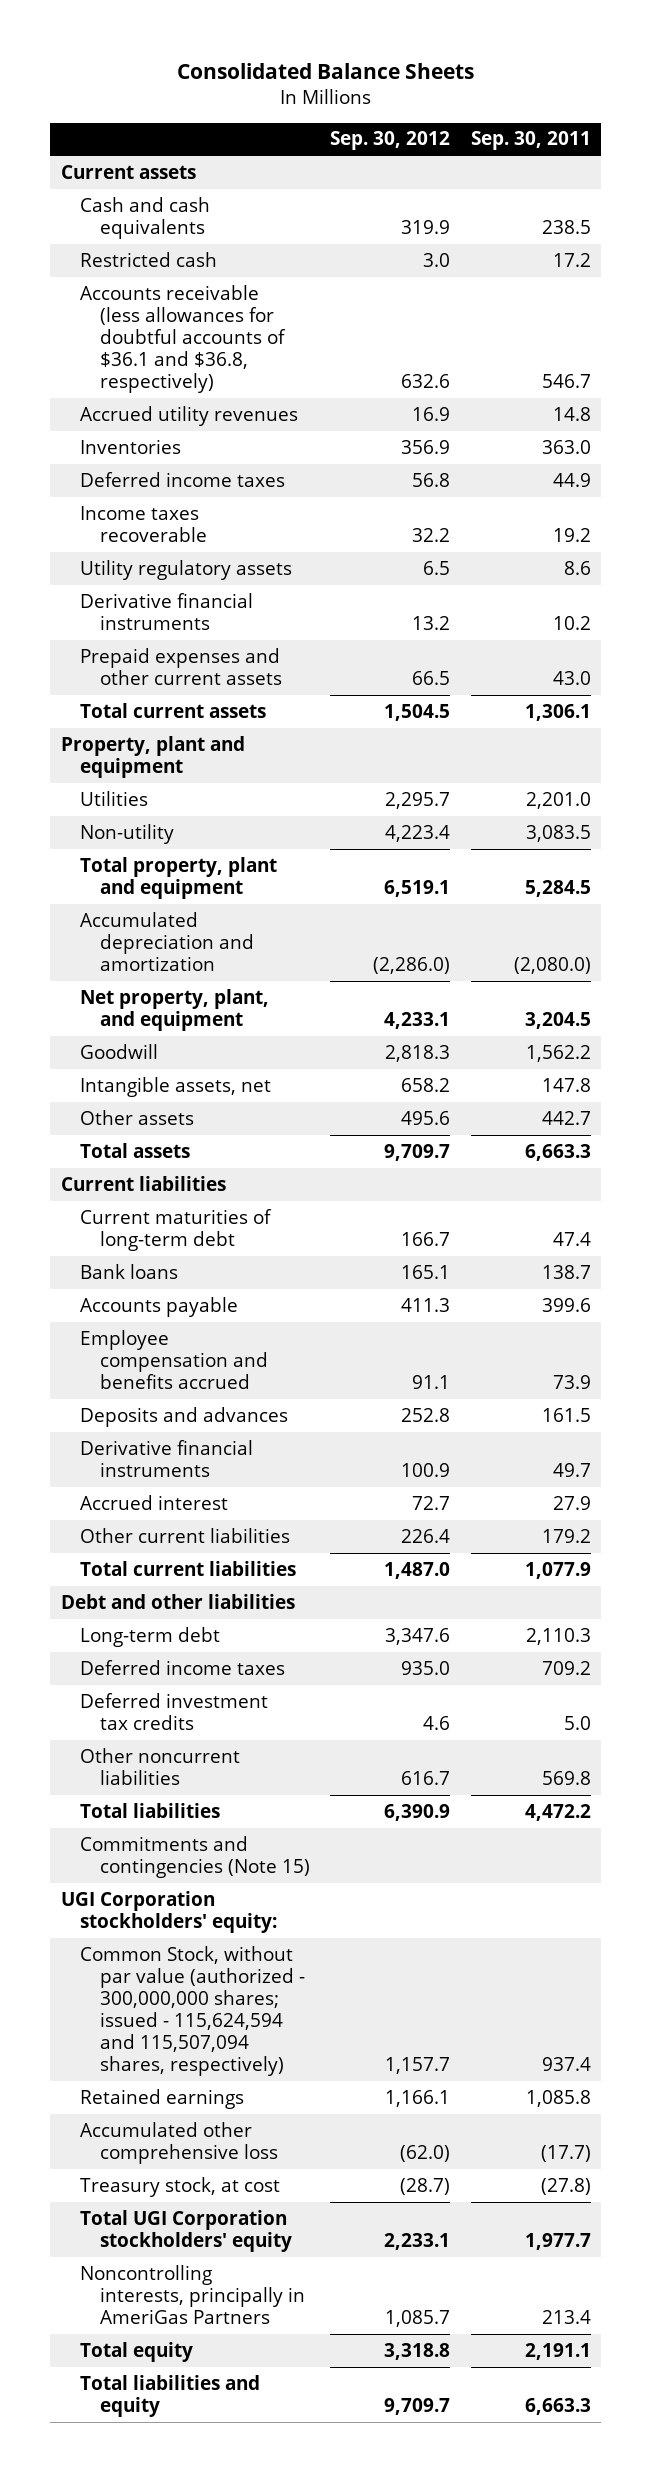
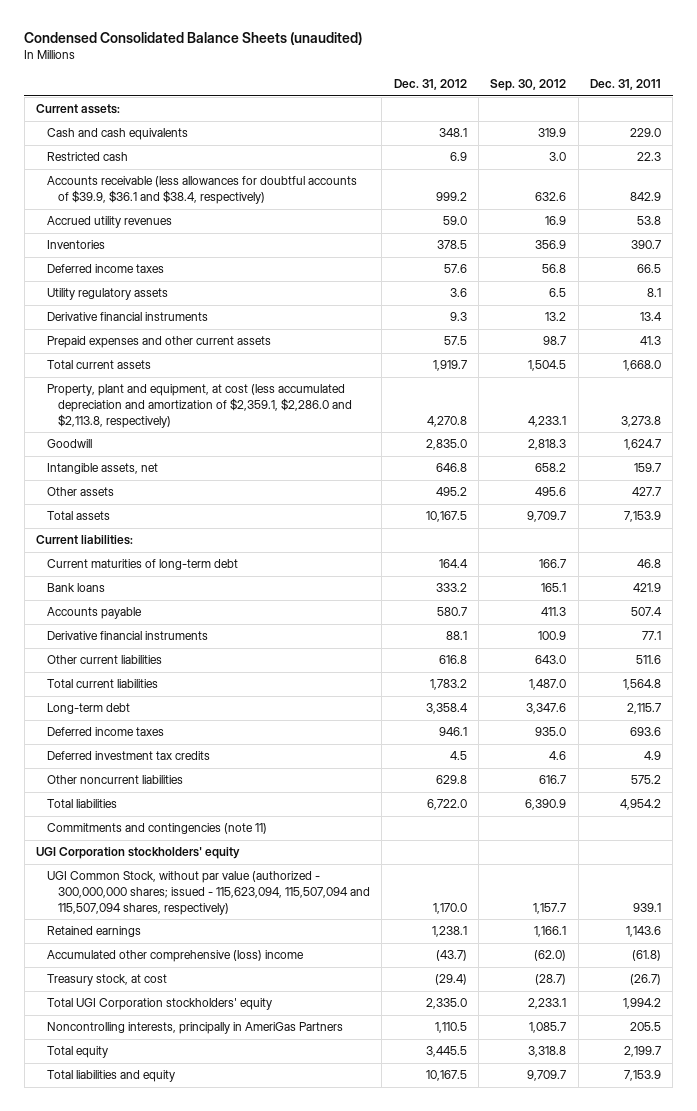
- Consolidated Balance Sheets
+ Condensed Consolidated Balance Sheets (unaudited)
- | Sep. 30, 2012 | Sep. 30, 2011
+ | Dec. 31, 2012 | Sep. 30, 2012 | Dec. 31, 2011
- Current assets
+ Current assets:
- Accounts receivable (less allowances for doubtful accounts of $36.1 and $36.8, respectively) | 632.6 | 546.7
+ Accounts receivable (less allowances for doubtful accounts of $39.9, $36.1 and $38.4, respectively) | 999.2 | 632.6 | 842.9
- Income taxes recoverable | 32.2 | 19.2
- Prepaid expenses and other current assets | 66.5 | 43.0
+ Prepaid expenses and other current assets | 57.5 | 98.7 | 41.3
- Property, plant and equipment
- Utilities | 2,295.7 | 2,201.0
- Non-utility | 4,223.4 | 3,083.5
- Total property, plant and equipment | 6,519.1 | 5,284.5
- Accumulated depreciation and amortization | (2,286.0) | (2,080.0)
- Net property, plant, and equipment | 4,233.1 | 3,204.5
+ Property, plant and equipment, at cost (less accumulated depreciation and amortization of $2,359.1, $2,286.0 and $2,113.8, respectively) | 4,270.8 | 4,233.1 | 3,273.8
- Current liabilities
+ Current liabilities:
- Employee compensation and benefits accrued | 91.1 | 73.9
- Deposits and advances | 252.8 | 161.5
- Accrued interest | 72.7 | 27.9
- Other current liabilities | 226.4 | 179.2
+ Other current liabilities | 616.8 | 643.0 | 511.6
- Debt and other liabilities
- Commitments and contingencies (Note 15)
- UGI Corporation stockholders' equity:
- Common Stock, without par value (authorized - 300,000,000 shares; issued - 115,624,594 and 115,507,094 shares, respectively) | 1,157.7 | 937.4
+ Commitments and contingencies (note 11)
+ UGI Corporation stockholders' equity
+ UGI Common Stock, without par value (authorized - 300,000,000 shares; issued - 115,623,094, 115,507,094 and 115,507,094 shares, respectively) | 1,170.0 | 1,157.7 | 939.1
- Accumulated other comprehensive loss | (62.0) | (17.7)
+ Accumulated other comprehensive (loss) income | (43.7) | (62.0) | (61.8)

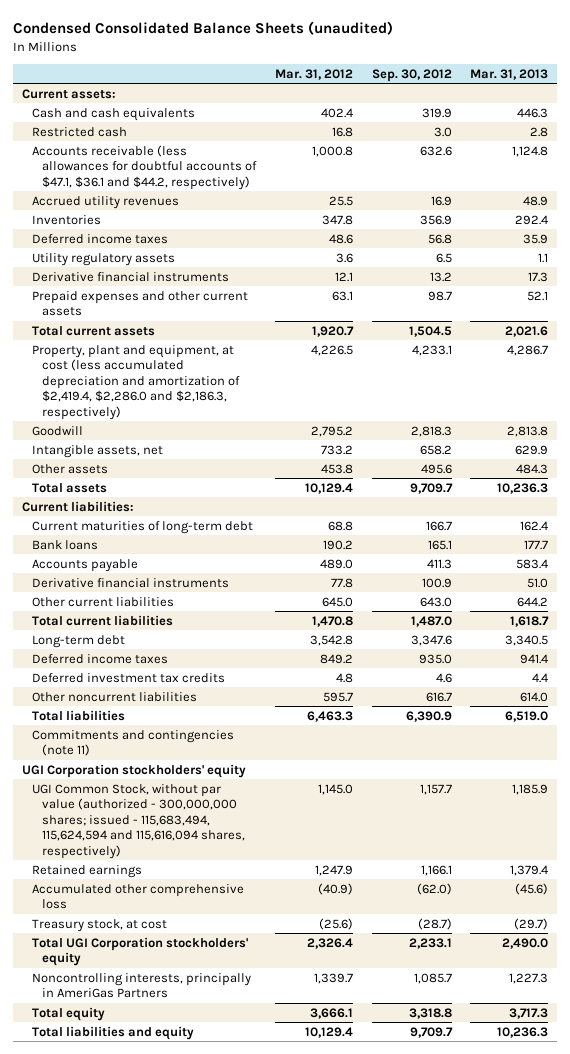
- | Dec. 31, 2012 | Sep. 30, 2012 | Dec. 31, 2011
+ | Mar. 31, 2012 | Sep. 30, 2012 | Mar. 31, 2013
- Accounts receivable (less allowances for doubtful accounts of $39.9, $36.1 and $38.4, respectively) | 999.2 | 632.6 | 842.9
+ Accounts receivable (less allowances for doubtful accounts of $47.1, $36.1 and $44.2, respectively) | 1,000.8 | 632.6 | 1,124.8
- Property, plant and equipment, at cost (less accumulated depreciation and amortization of $2,359.1, $2,286.0 and $2,113.8, respectively) | 4,270.8 | 4,233.1 | 3,273.8
+ Property, plant and equipment, at cost (less accumulated depreciation and amortization of $2,419.4, $2,286.0 and $2,186.3, respectively) | 4,226.5 | 4,233.1 | 4,286.7
- UGI Common Stock, without par value (authorized - 300,000,000 shares; issued - 115,623,094, 115,507,094 and 115,507,094 shares, respectively) | 1,170.0 | 1,157.7 | 939.1
+ UGI Common Stock, without par value (authorized - 300,000,000 shares; issued - 115,683,494, 115,624,594 and 115,616,094 shares, respectively) | 1,145.0 | 1,157.7 | 1,185.9
- Accumulated other comprehensive (loss) income | (43.7) | (62.0) | (61.8)
+ Accumulated other comprehensive loss | (40.9) | (62.0) | (45.6)

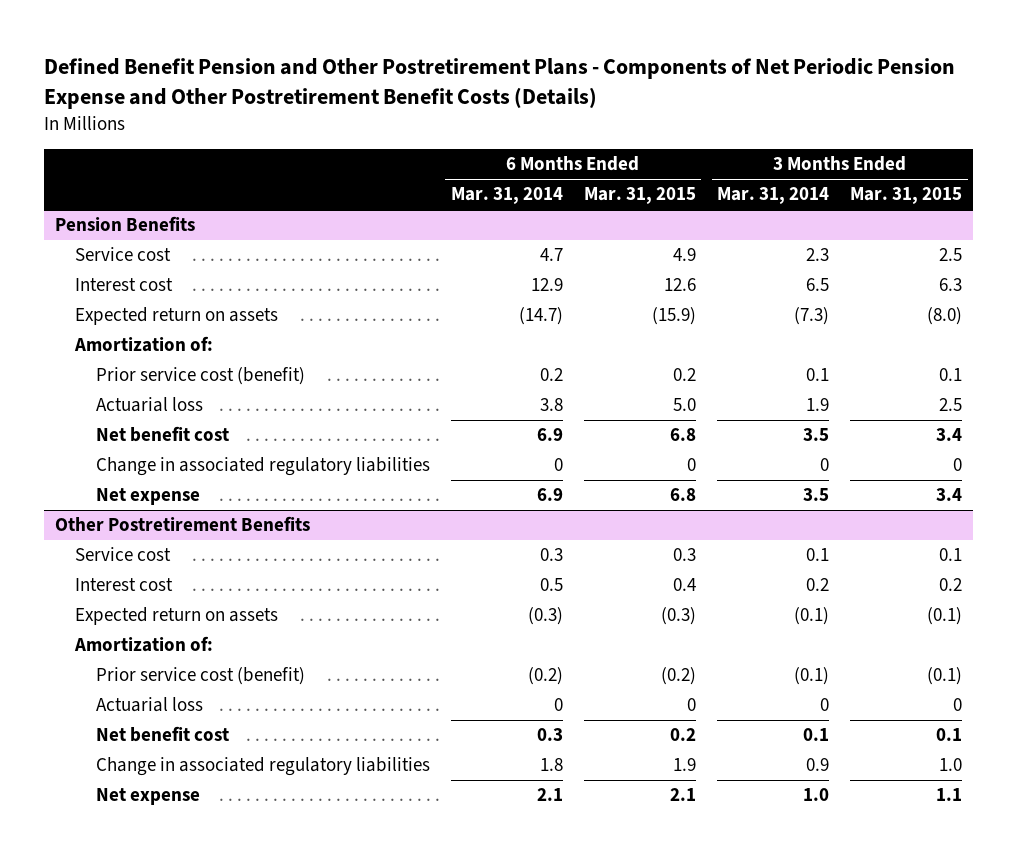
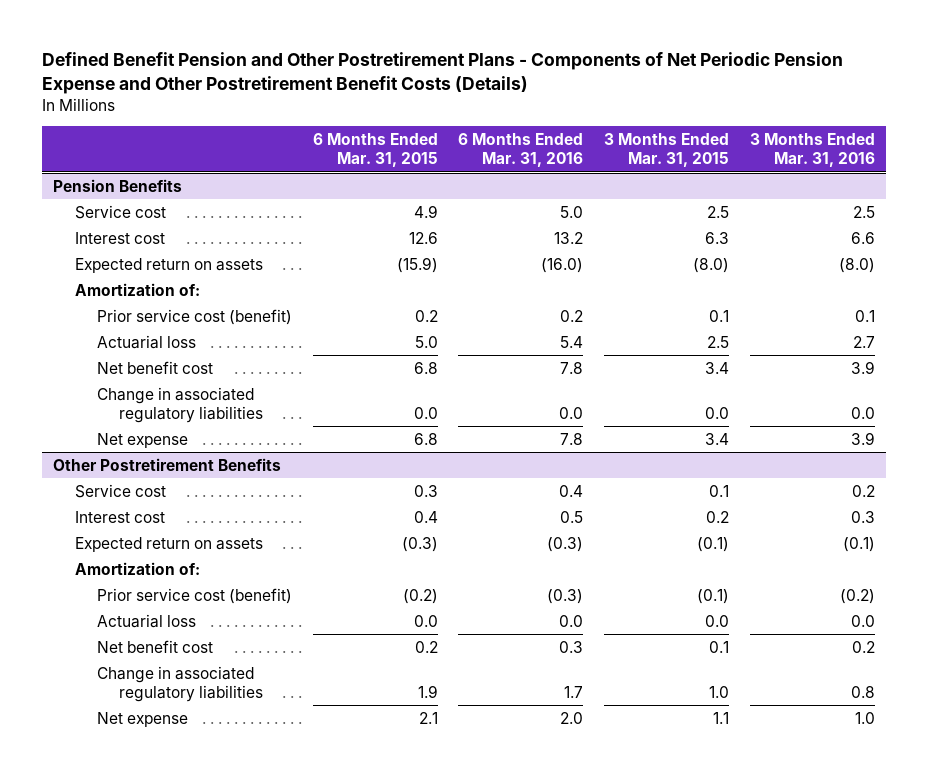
- | 6 Months Ended Mar. 31, 2014 | 6 Months Ended Mar. 31, 2015 | 3 Months Ended Mar. 31, 2014 | 3 Months Ended Mar. 31, 2015
+ | 6 Months Ended Mar. 31, 2015 | 6 Months Ended Mar. 31, 2016 | 3 Months Ended Mar. 31, 2015 | 3 Months Ended Mar. 31, 2016
@ Pension Benefits
- Change in associated regulatory liabilities | 0 | 0 | 0 | 0
+ Change in associated regulatory liabilities | 0.0 | 0.0 | 0.0 | 0.0
@ Other Postretirement Benefits
- Actuarial loss | 0 | 0 | 0 | 0
+ Actuarial loss | 0.0 | 0.0 | 0.0 | 0.0

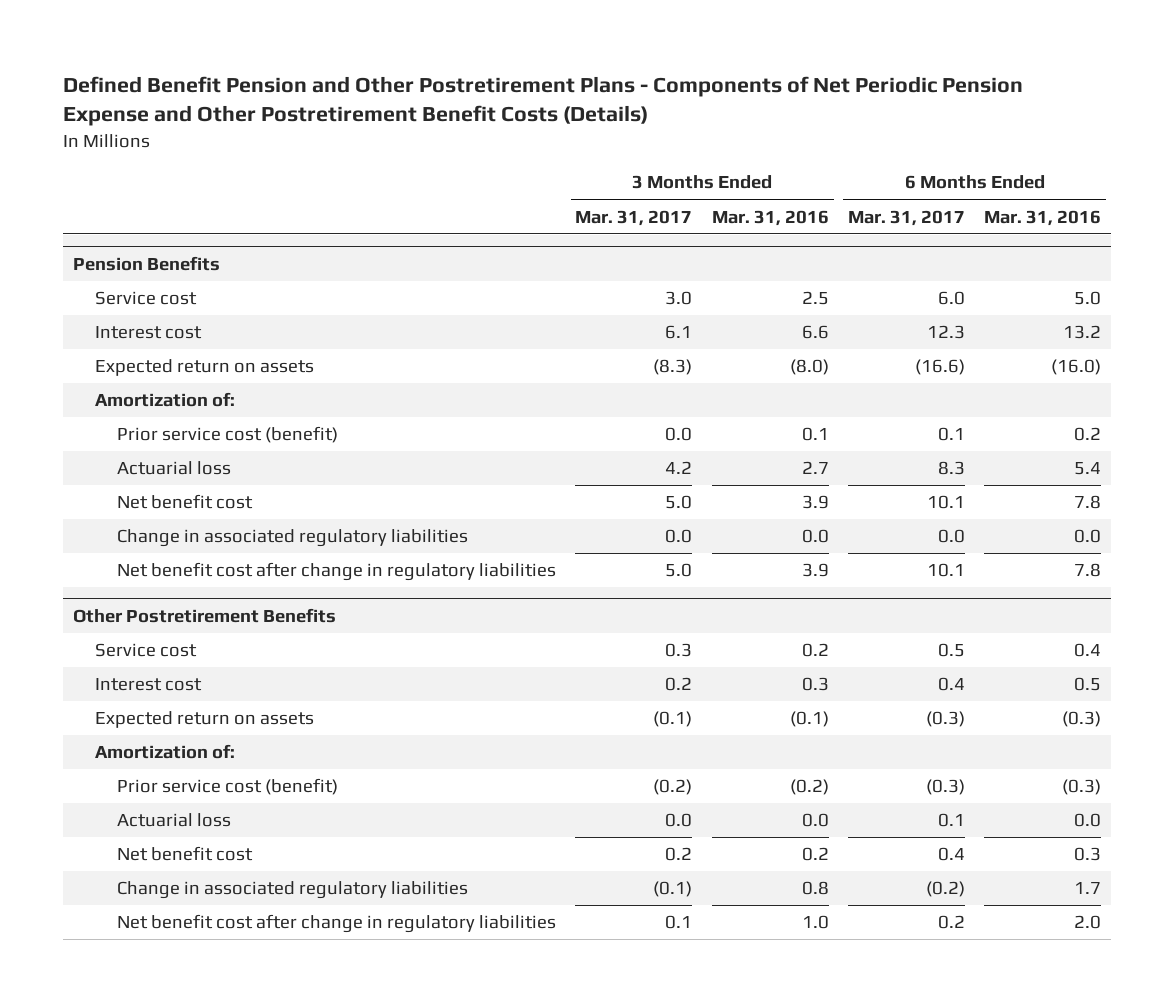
- | 6 Months Ended Mar. 31, 2015 | 6 Months Ended Mar. 31, 2016 | 3 Months Ended Mar. 31, 2015 | 3 Months Ended Mar. 31, 2016
+ | 3 Months Ended Mar. 31, 2017 | 3 Months Ended Mar. 31, 2016 | 6 Months Ended Mar. 31, 2017 | 6 Months Ended Mar. 31, 2016
@ Pension Benefits
- Net expense | 6.8 | 7.8 | 3.4 | 3.9
+ Net benefit cost after change in regulatory liabilities | 5.0 | 3.9 | 10.1 | 7.8
@ Other Postretirement Benefits
- Net expense | 2.1 | 2.0 | 1.1 | 1.0
+ Net benefit cost after change in regulatory liabilities | 0.1 | 1.0 | 0.2 | 2.0

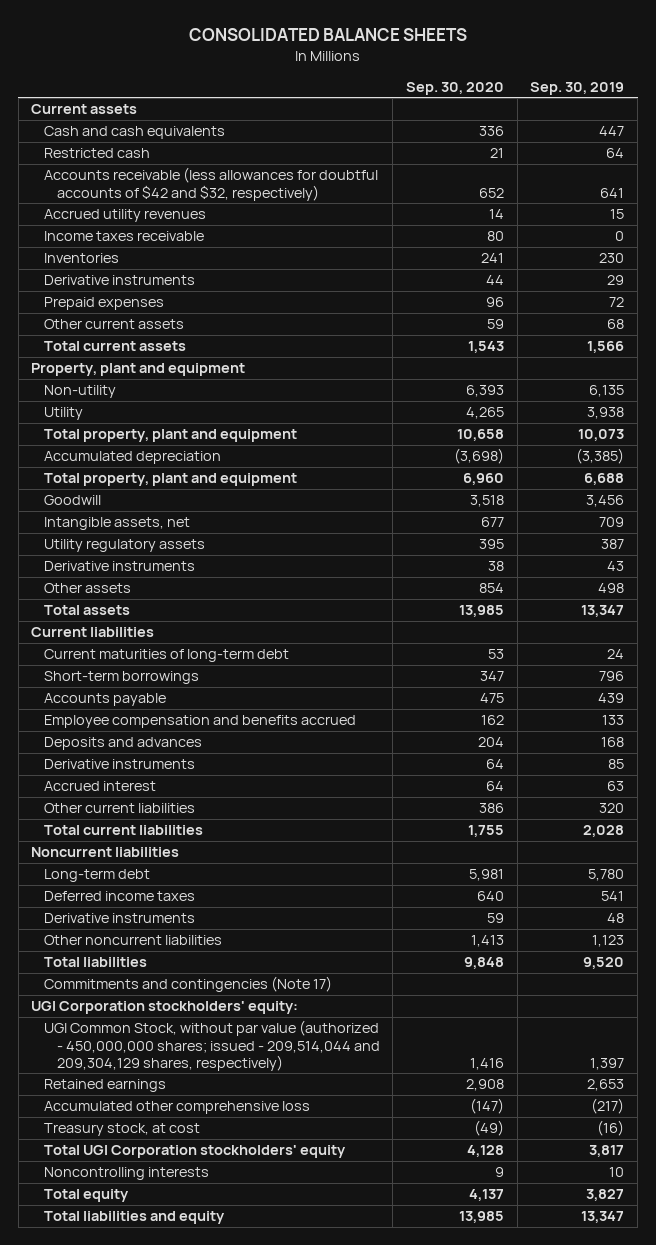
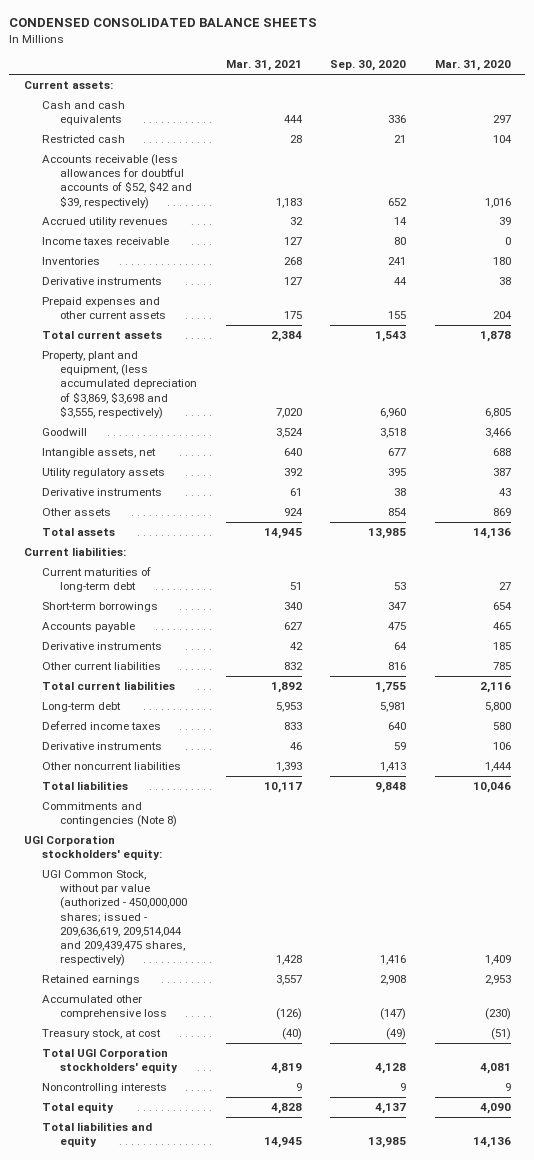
- CONSOLIDATED BALANCE SHEETS
+ CONDENSED CONSOLIDATED BALANCE SHEETS
- | Sep. 30, 2020 | Sep. 30, 2019
+ | Mar. 31, 2021 | Sep. 30, 2020 | Mar. 31, 2020
- Current assets
+ Current assets:
- Accounts receivable (less allowances for doubtful accounts of $42 and $32, respectively) | 652 | 641
+ Accounts receivable (less allowances for doubtful accounts of $52, $42 and $39, respectively) | 1,183 | 652 | 1,016
- Prepaid expenses | 96 | 72
- Other current assets | 59 | 68
+ Prepaid expenses and other current assets | 175 | 155 | 204
- Property, plant and equipment
- Non-utility | 6,393 | 6,135
- Utility | 4,265 | 3,938
- Total property, plant and equipment | 10,658 | 10,073
- Accumulated depreciation | (3,698) | (3,385)
- Total property, plant and equipment | 6,960 | 6,688
+ Property, plant and equipment, (less accumulated depreciation of $3,869, $3,698 and $3,555, respectively) | 7,020 | 6,960 | 6,805
- Current liabilities
+ Current liabilities:
- Employee compensation and benefits accrued | 162 | 133
- Deposits and advances | 204 | 168
- Accrued interest | 64 | 63
- Other current liabilities | 386 | 320
+ Other current liabilities | 832 | 816 | 785
- Noncurrent liabilities
- Commitments and contingencies (Note 17)
+ Commitments and contingencies (Note 8)
- UGI Common Stock, without par value (authorized - 450,000,000 shares; issued - 209,514,044 and 209,304,129 shares, respectively) | 1,416 | 1,397
+ UGI Common Stock, without par value (authorized - 450,000,000 shares; issued - 209,636,619, 209,514,044 and 209,439,475 shares, respectively) | 1,428 | 1,416 | 1,409

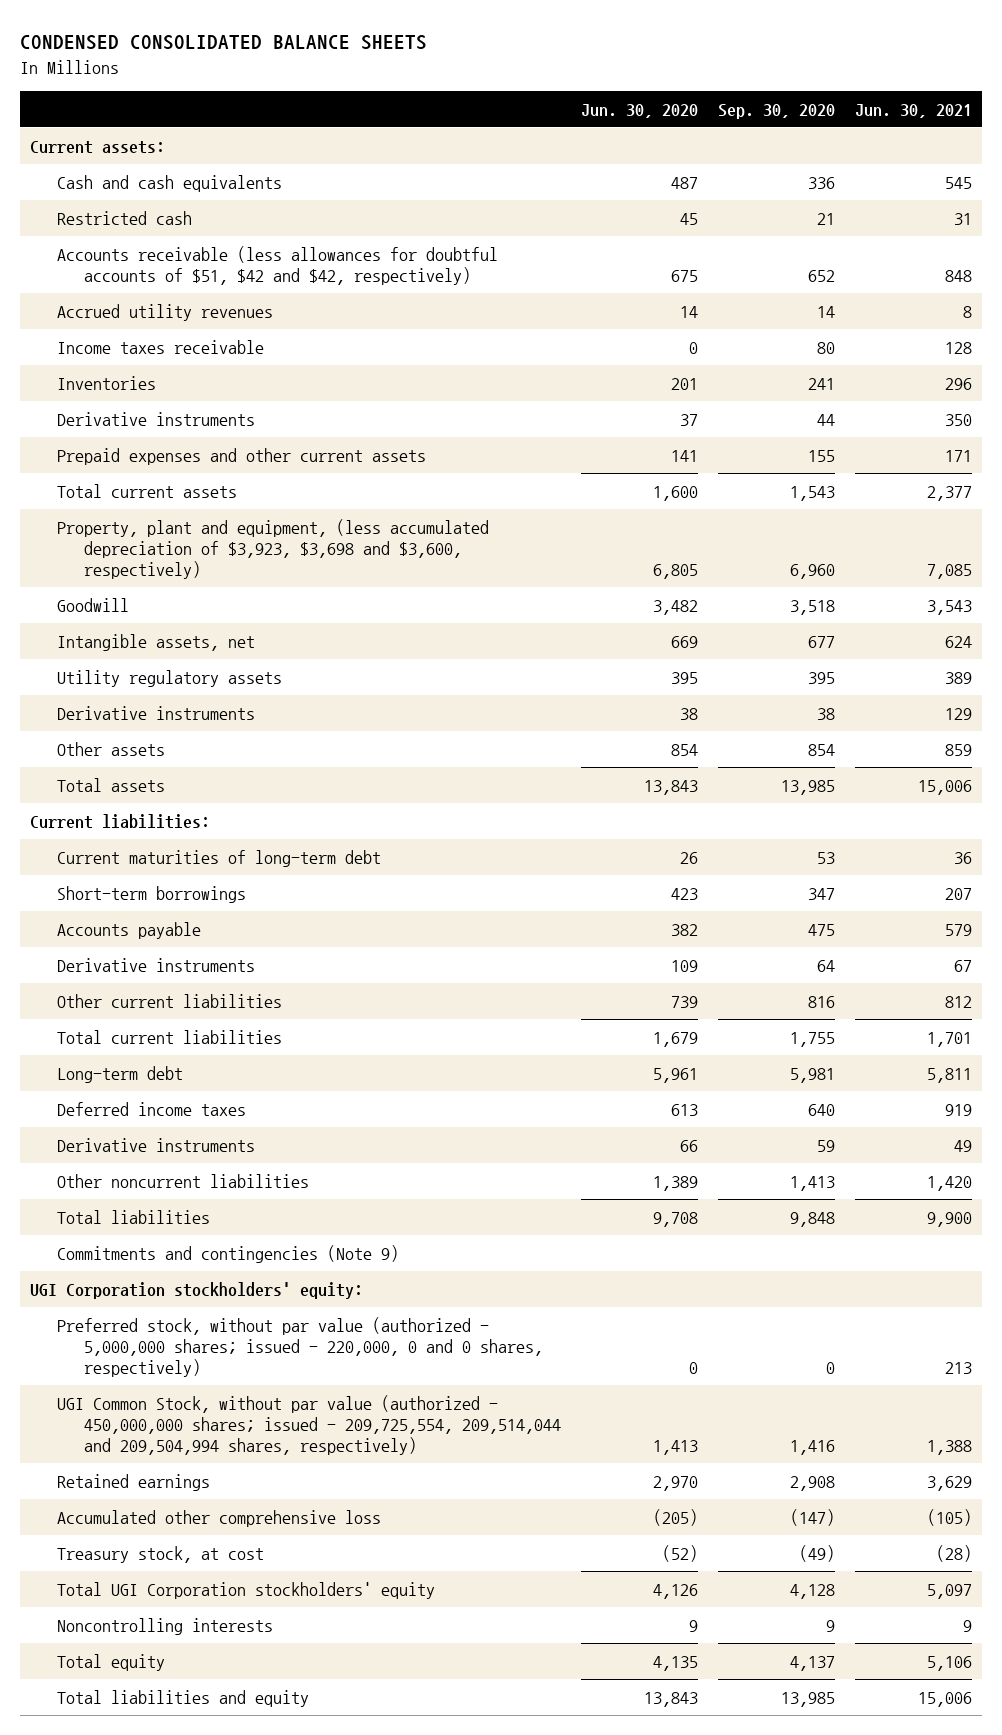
- | Mar. 31, 2021 | Sep. 30, 2020 | Mar. 31, 2020
+ | Jun. 30, 2020 | Sep. 30, 2020 | Jun. 30, 2021
- Accounts receivable (less allowances for doubtful accounts of $52, $42 and $39, respectively) | 1,183 | 652 | 1,016
+ Accounts receivable (less allowances for doubtful accounts of $51, $42 and $42, respectively) | 675 | 652 | 848
- Property, plant and equipment, (less accumulated depreciation of $3,869, $3,698 and $3,555, respectively) | 7,020 | 6,960 | 6,805
+ Property, plant and equipment, (less accumulated depreciation of $3,923, $3,698 and $3,600, respectively) | 6,805 | 6,960 | 7,085
- Commitments and contingencies (Note 8)
+ Commitments and contingencies (Note 9)
- UGI Common Stock, without par value (authorized - 450,000,000 shares; issued - 209,636,619, 209,514,044 and 209,439,475 shares, respectively) | 1,428 | 1,416 | 1,409
+ Preferred stock, without par value (authorized - 5,000,000 shares; issued - 220,000, 0 and 0 shares, respectively) | 0 | 0 | 213
+ UGI Common Stock, without par value (authorized - 450,000,000 shares; issued - 209,725,554, 209,514,044 and 209,504,994 shares, respectively) | 1,413 | 1,416 | 1,388

